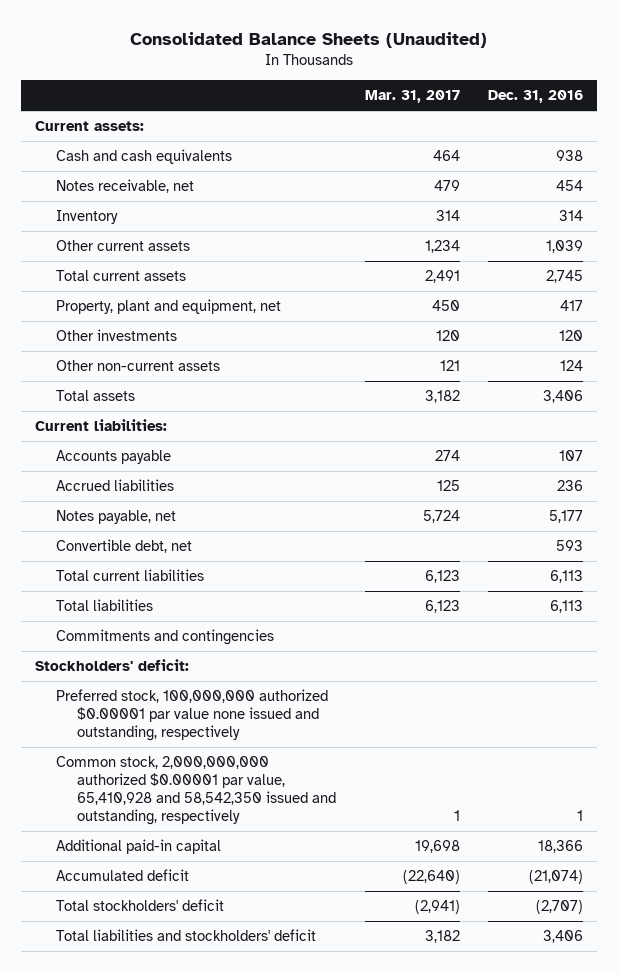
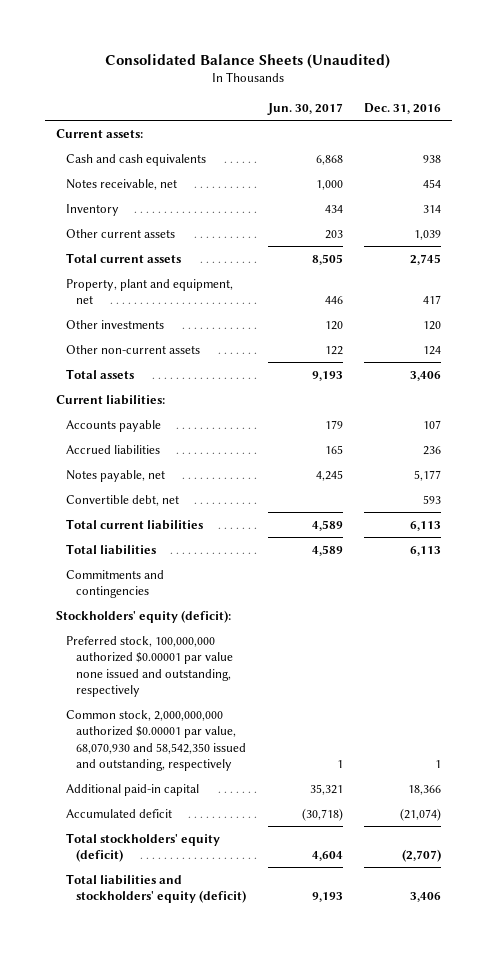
- | Mar. 31, 2017 | Dec. 31, 2016
+ | Jun. 30, 2017 | Dec. 31, 2016
- Stockholders' deficit:
+ Stockholders' equity (deficit):
- Common stock, 2,000,000,000 authorized $0.00001 par value, 65,410,928 and 58,542,350 issued and outstanding, respectively | 1 | 1
+ Common stock, 2,000,000,000 authorized $0.00001 par value, 68,070,930 and 58,542,350 issued and outstanding, respectively | 1 | 1
- Total stockholders' deficit | (2,941) | (2,707)
- Total liabilities and stockholders' deficit | 3,182 | 3,406
+ Total stockholders' equity (deficit) | 4,604 | (2,707)
+ Total liabilities and stockholders' equity (deficit) | 9,193 | 3,406

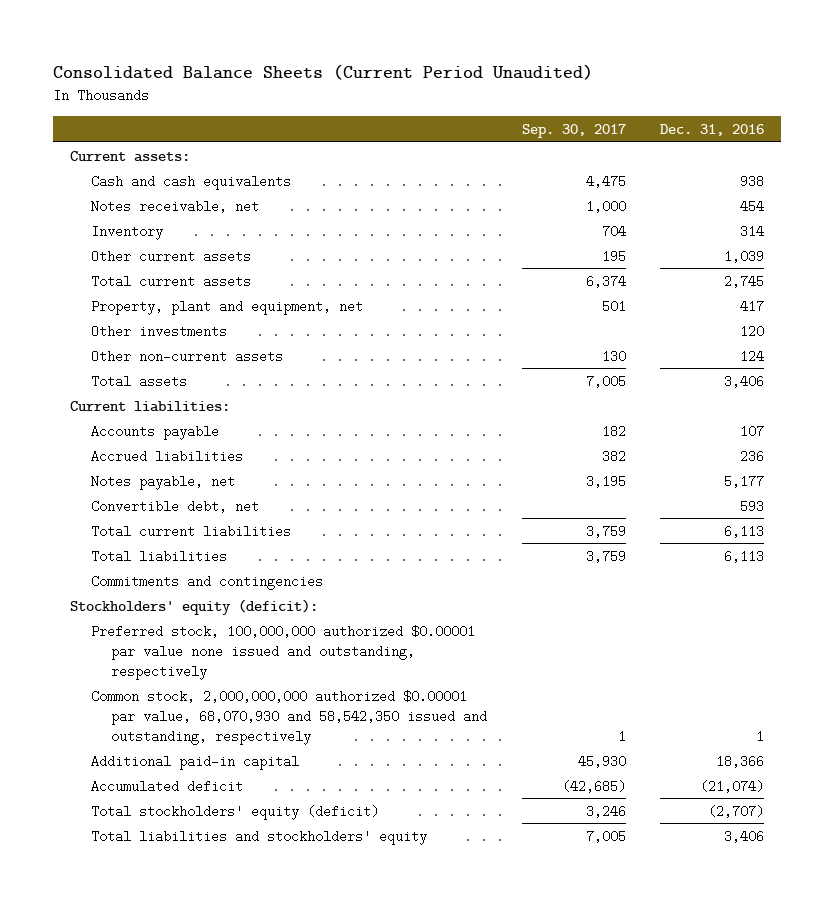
- Consolidated Balance Sheets (Unaudited)
+ Consolidated Balance Sheets (Current Period Unaudited)
- | Jun. 30, 2017 | Dec. 31, 2016
+ | Sep. 30, 2017 | Dec. 31, 2016
- Total liabilities and stockholders' equity (deficit) | 9,193 | 3,406
+ Total liabilities and stockholders' equity | 7,005 | 3,406

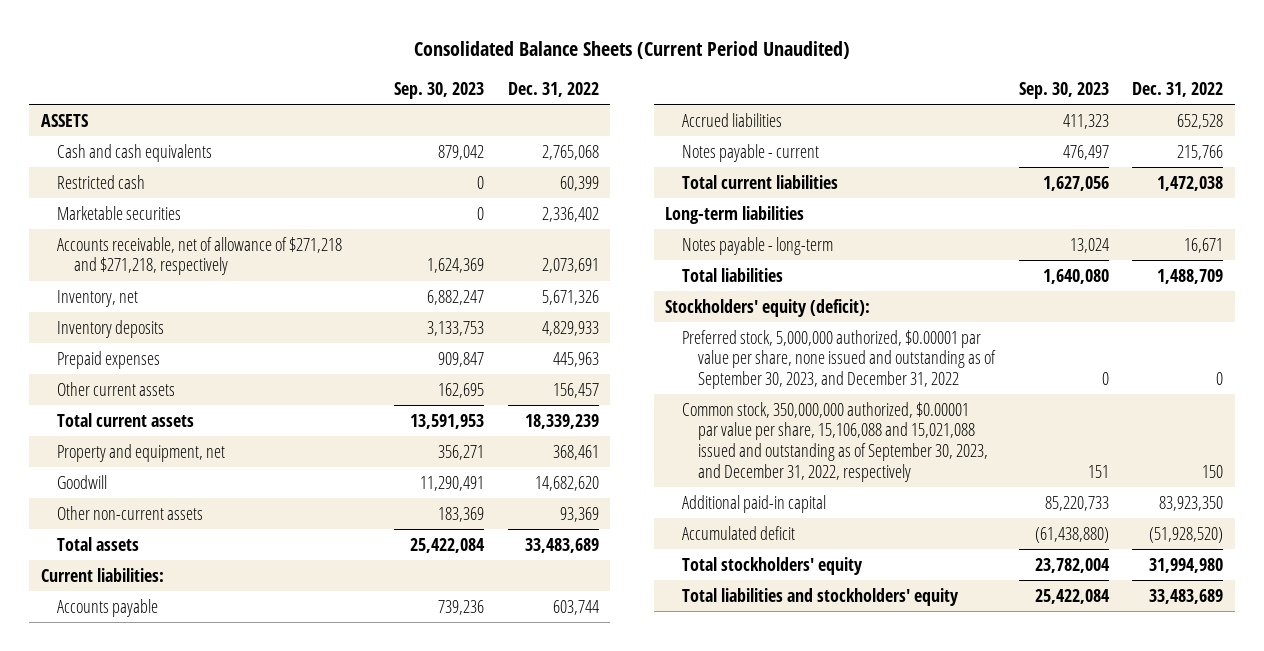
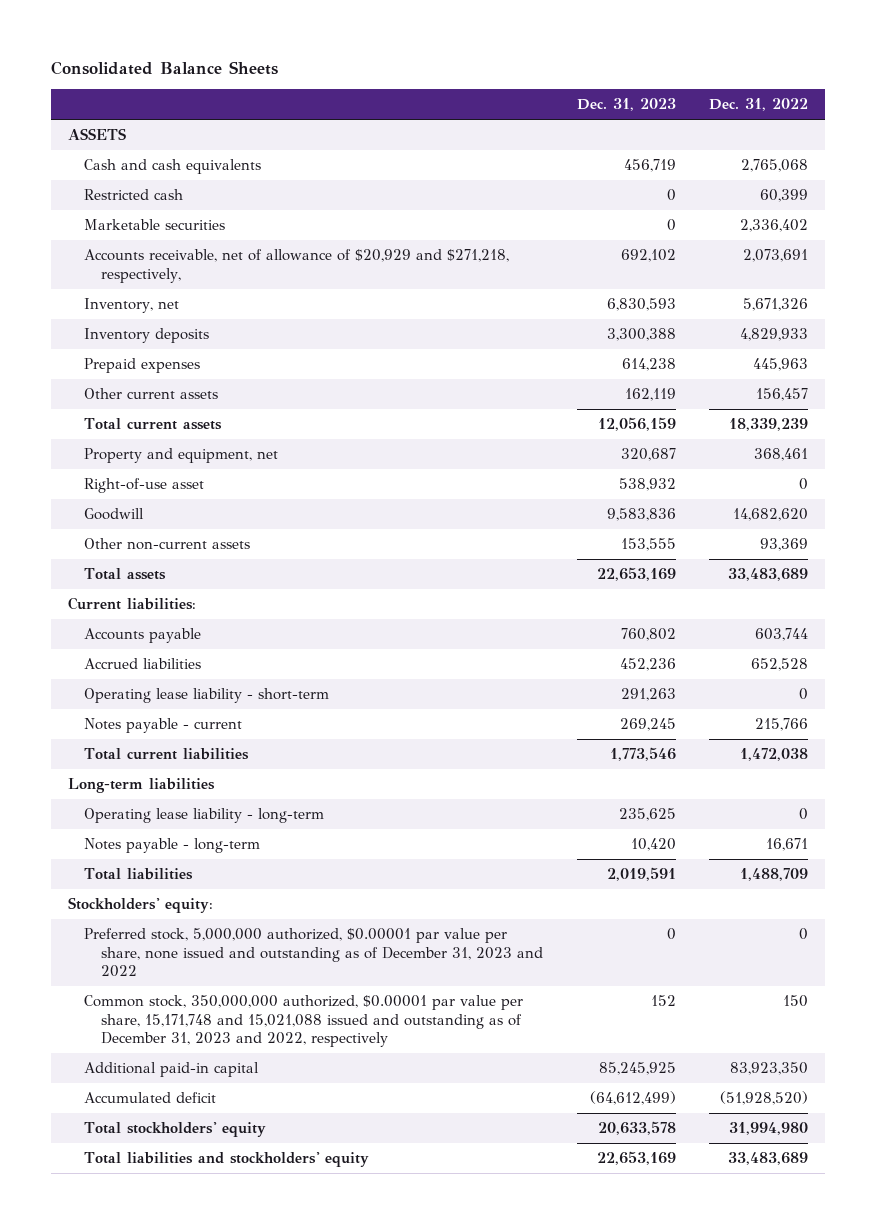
- Consolidated Balance Sheets (Current Period Unaudited)
+ Consolidated Balance Sheets
- | Sep. 30, 2023 | Dec. 31, 2022
+ | Dec. 31, 2023 | Dec. 31, 2022
- Accounts receivable, net of allowance of $271,218 and $271,218, respectively | 1,624,369 | 2,073,691
+ Accounts receivable, net of allowance of $20,929 and $271,218, respectively, | 692,102 | 2,073,691
+ Right-of-use asset | 538,932 | 0
+ Operating lease liability - short-term | 291,263 | 0
+ Operating lease liability - long-term | 235,625 | 0
- Stockholders' equity (deficit):
- Preferred stock, 5,000,000 authorized, $0.00001 par value per share, none issued and outstanding as of September 30, 2023, and December 31, 2022 | 0 | 0
- Common stock, 350,000,000 authorized, $0.00001 par value per share, 15,106,088 and 15,021,088 issued and outstanding as of September 30, 2023, and December 31, 2022, respectively | 151 | 150
+ Stockholders' equity:
+ Preferred stock, 5,000,000 authorized, $0.00001 par value per share, none issued and outstanding as of December 31, 2023 and 2022 | 0 | 0
+ Common stock, 350,000,000 authorized, $0.00001 par value per share, 15,171,748 and 15,021,088 issued and outstanding as of December 31, 2023 and 2022, respectively | 152 | 150

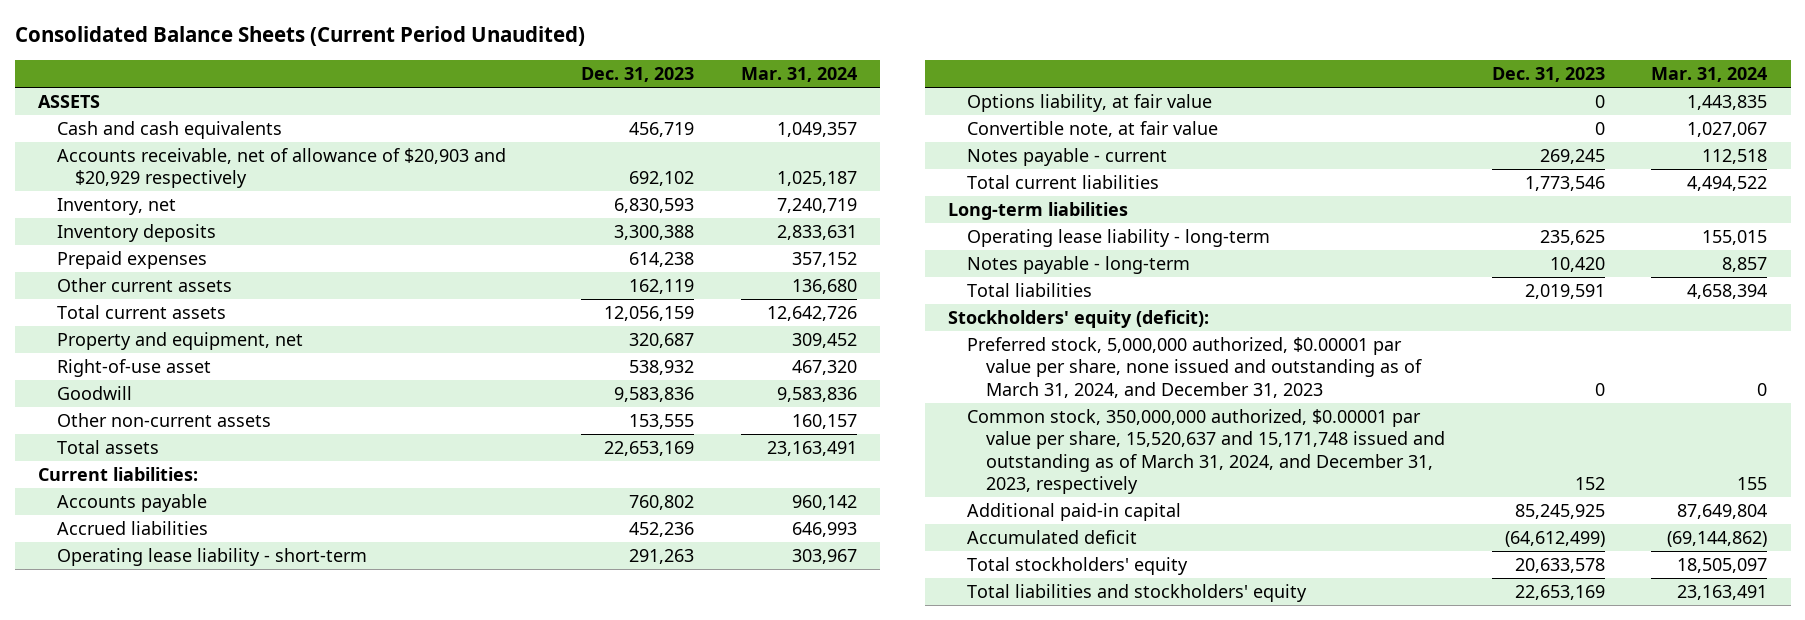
- Consolidated Balance Sheets
+ Consolidated Balance Sheets (Current Period Unaudited)
- | Dec. 31, 2023 | Dec. 31, 2022
+ | Dec. 31, 2023 | Mar. 31, 2024
- Restricted cash | 0 | 60,399
- Marketable securities | 0 | 2,336,402
- Accounts receivable, net of allowance of $20,929 and $271,218, respectively, | 692,102 | 2,073,691
+ Accounts receivable, net of allowance of $20,903 and $20,929 respectively | 692,102 | 1,025,187
+ Options liability, at fair value | 0 | 1,443,835
+ Convertible note, at fair value | 0 | 1,027,067
- Stockholders' equity:
- Preferred stock, 5,000,000 authorized, $0.00001 par value per share, none issued and outstanding as of December 31, 2023 and 2022 | 0 | 0
- Common stock, 350,000,000 authorized, $0.00001 par value per share, 15,171,748 and 15,021,088 issued and outstanding as of December 31, 2023 and 2022, respectively | 152 | 150
+ Stockholders' equity (deficit):
+ Preferred stock, 5,000,000 authorized, $0.00001 par value per share, none issued and outstanding as of March 31, 2024, and December 31, 2023 | 0 | 0
+ Common stock, 350,000,000 authorized, $0.00001 par value per share, 15,520,637 and 15,171,748 issued and outstanding as of March 31, 2024, and December 31, 2023, respectively | 152 | 155

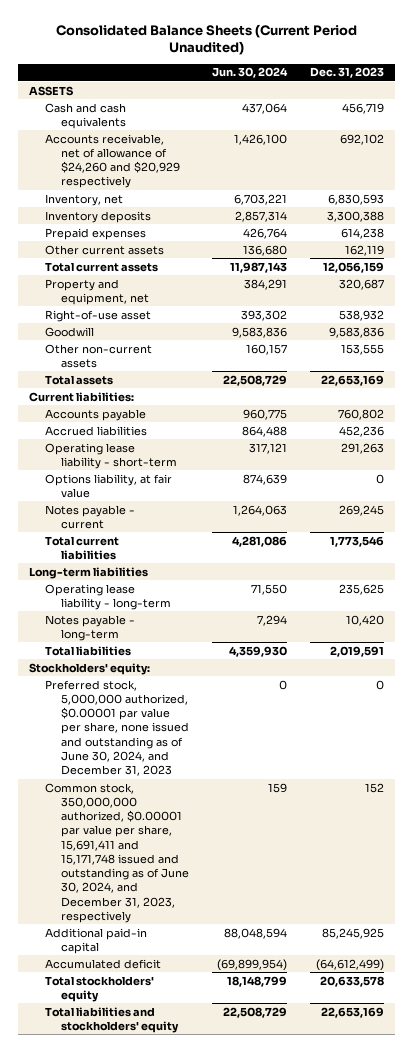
- | Dec. 31, 2023 | Mar. 31, 2024
+ | Jun. 30, 2024 | Dec. 31, 2023
- Accounts receivable, net of allowance of $20,903 and $20,929 respectively | 692,102 | 1,025,187
+ Accounts receivable, net of allowance of $24,260 and $20,929 respectively | 1,426,100 | 692,102
- Convertible note, at fair value | 0 | 1,027,067
- Stockholders' equity (deficit):
- Preferred stock, 5,000,000 authorized, $0.00001 par value per share, none issued and outstanding as of March 31, 2024, and December 31, 2023 | 0 | 0
- Common stock, 350,000,000 authorized, $0.00001 par value per share, 15,520,637 and 15,171,748 issued and outstanding as of March 31, 2024, and December 31, 2023, respectively | 152 | 155
+ Stockholders' equity:
+ Preferred stock, 5,000,000 authorized, $0.00001 par value per share, none issued and outstanding as of June 30, 2024, and December 31, 2023 | 0 | 0
+ Common stock, 350,000,000 authorized, $0.00001 par value per share, 15,691,411 and 15,171,748 issued and outstanding as of June 30, 2024, and December 31, 2023, respectively | 159 | 152

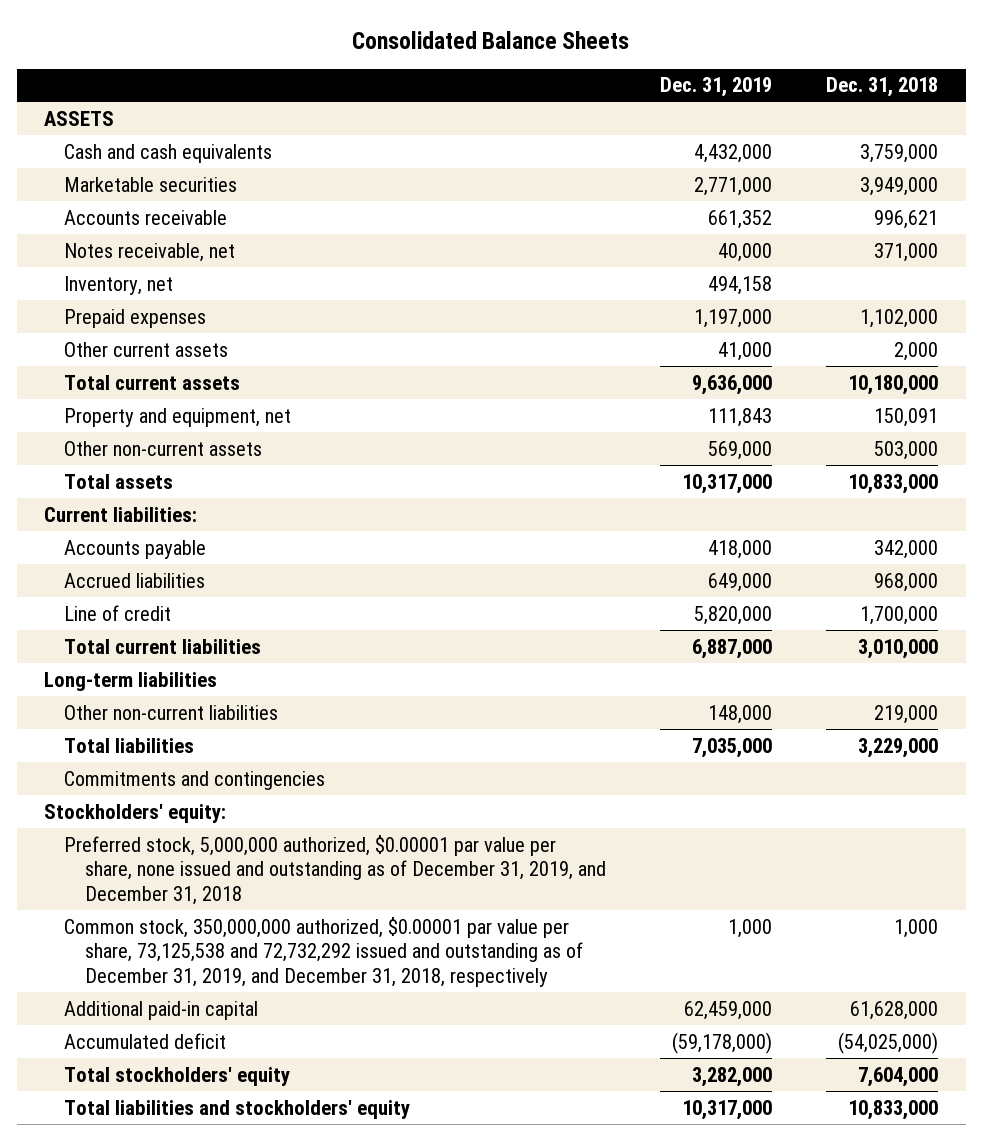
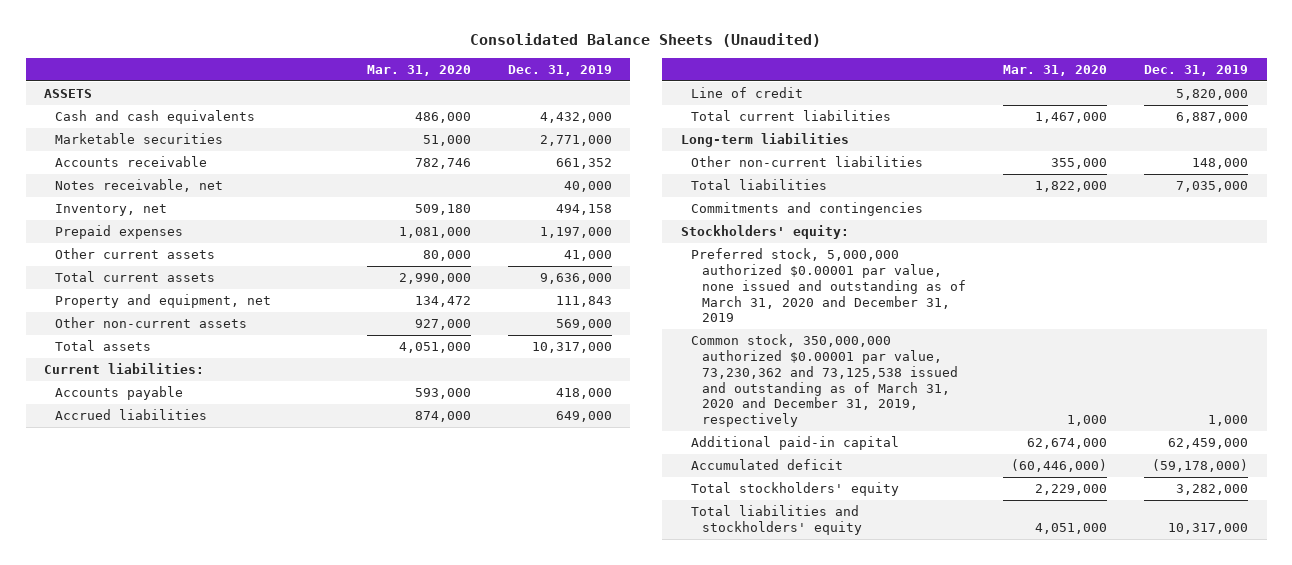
- Consolidated Balance Sheets
+ Consolidated Balance Sheets (Unaudited)
- | Dec. 31, 2019 | Dec. 31, 2018
+ | Mar. 31, 2020 | Dec. 31, 2019
- Preferred stock, 5,000,000 authorized, $0.00001 par value per share, none issued and outstanding as of December 31, 2019, and December 31, 2018
- Common stock, 350,000,000 authorized, $0.00001 par value per share, 73,125,538 and 72,732,292 issued and outstanding as of December 31, 2019, and December 31, 2018, respectively | 1,000 | 1,000
+ Preferred stock, 5,000,000 authorized $0.00001 par value, none issued and outstanding as of March 31, 2020 and December 31, 2019
+ Common stock, 350,000,000 authorized $0.00001 par value, 73,230,362 and 73,125,538 issued and outstanding as of March 31, 2020 and December 31, 2019, respectively | 1,000 | 1,000

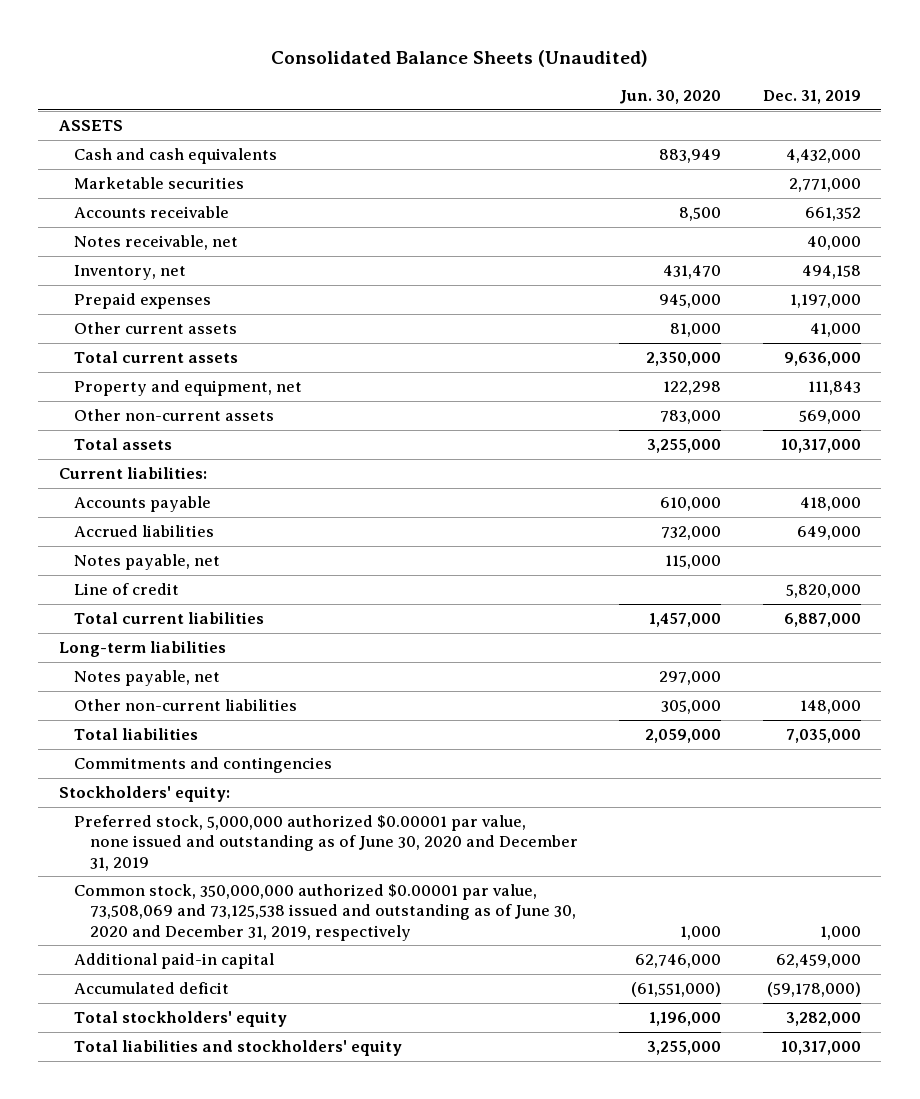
- | Mar. 31, 2020 | Dec. 31, 2019
+ | Jun. 30, 2020 | Dec. 31, 2019
+ Notes payable, net | 115,000 |
+ Notes payable, net | 297,000 |
- Preferred stock, 5,000,000 authorized $0.00001 par value, none issued and outstanding as of March 31, 2020 and December 31, 2019
- Common stock, 350,000,000 authorized $0.00001 par value, 73,230,362 and 73,125,538 issued and outstanding as of March 31, 2020 and December 31, 2019, respectively | 1,000 | 1,000
+ Preferred stock, 5,000,000 authorized $0.00001 par value, none issued and outstanding as of June 30, 2020 and December 31, 2019
+ Common stock, 350,000,000 authorized $0.00001 par value, 73,508,069 and 73,125,538 issued and outstanding as of June 30, 2020 and December 31, 2019, respectively | 1,000 | 1,000

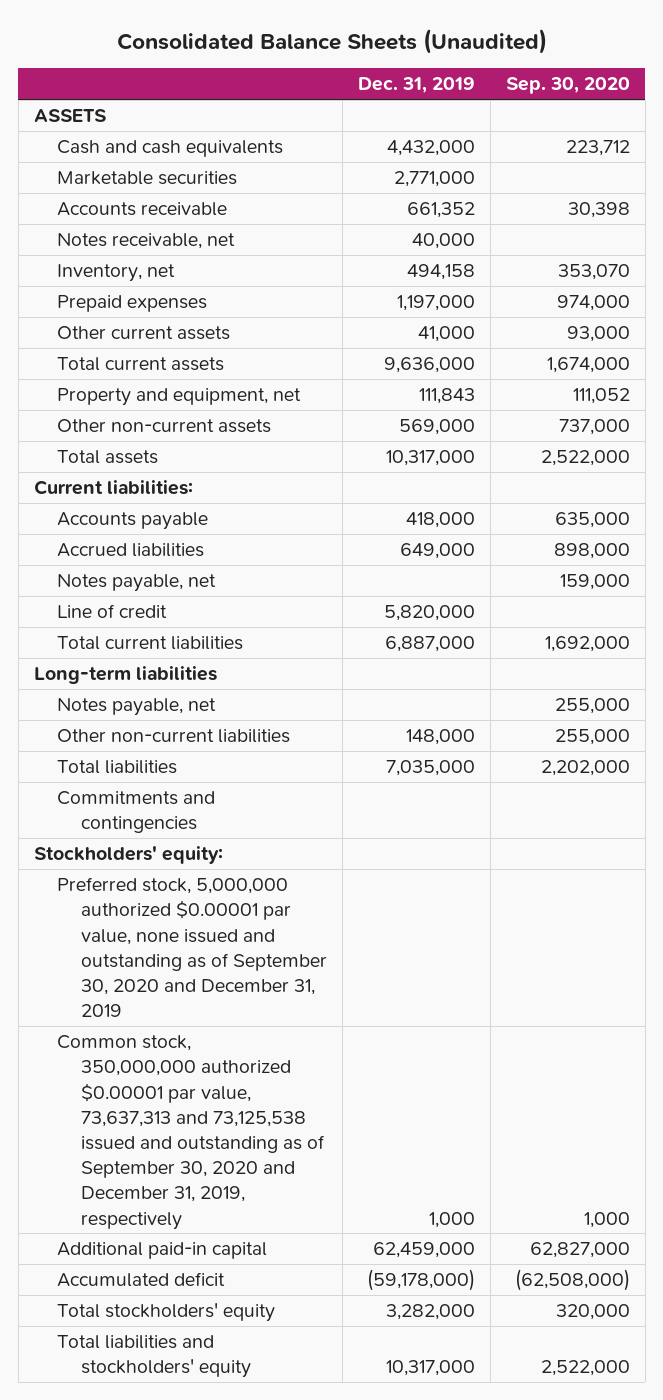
- | Jun. 30, 2020 | Dec. 31, 2019
+ | Dec. 31, 2019 | Sep. 30, 2020
- Preferred stock, 5,000,000 authorized $0.00001 par value, none issued and outstanding as of June 30, 2020 and December 31, 2019
- Common stock, 350,000,000 authorized $0.00001 par value, 73,508,069 and 73,125,538 issued and outstanding as of June 30, 2020 and December 31, 2019, respectively | 1,000 | 1,000
+ Preferred stock, 5,000,000 authorized $0.00001 par value, none issued and outstanding as of September 30, 2020 and December 31, 2019
+ Common stock, 350,000,000 authorized $0.00001 par value, 73,637,313 and 73,125,538 issued and outstanding as of September 30, 2020 and December 31, 2019, respectively | 1,000 | 1,000

